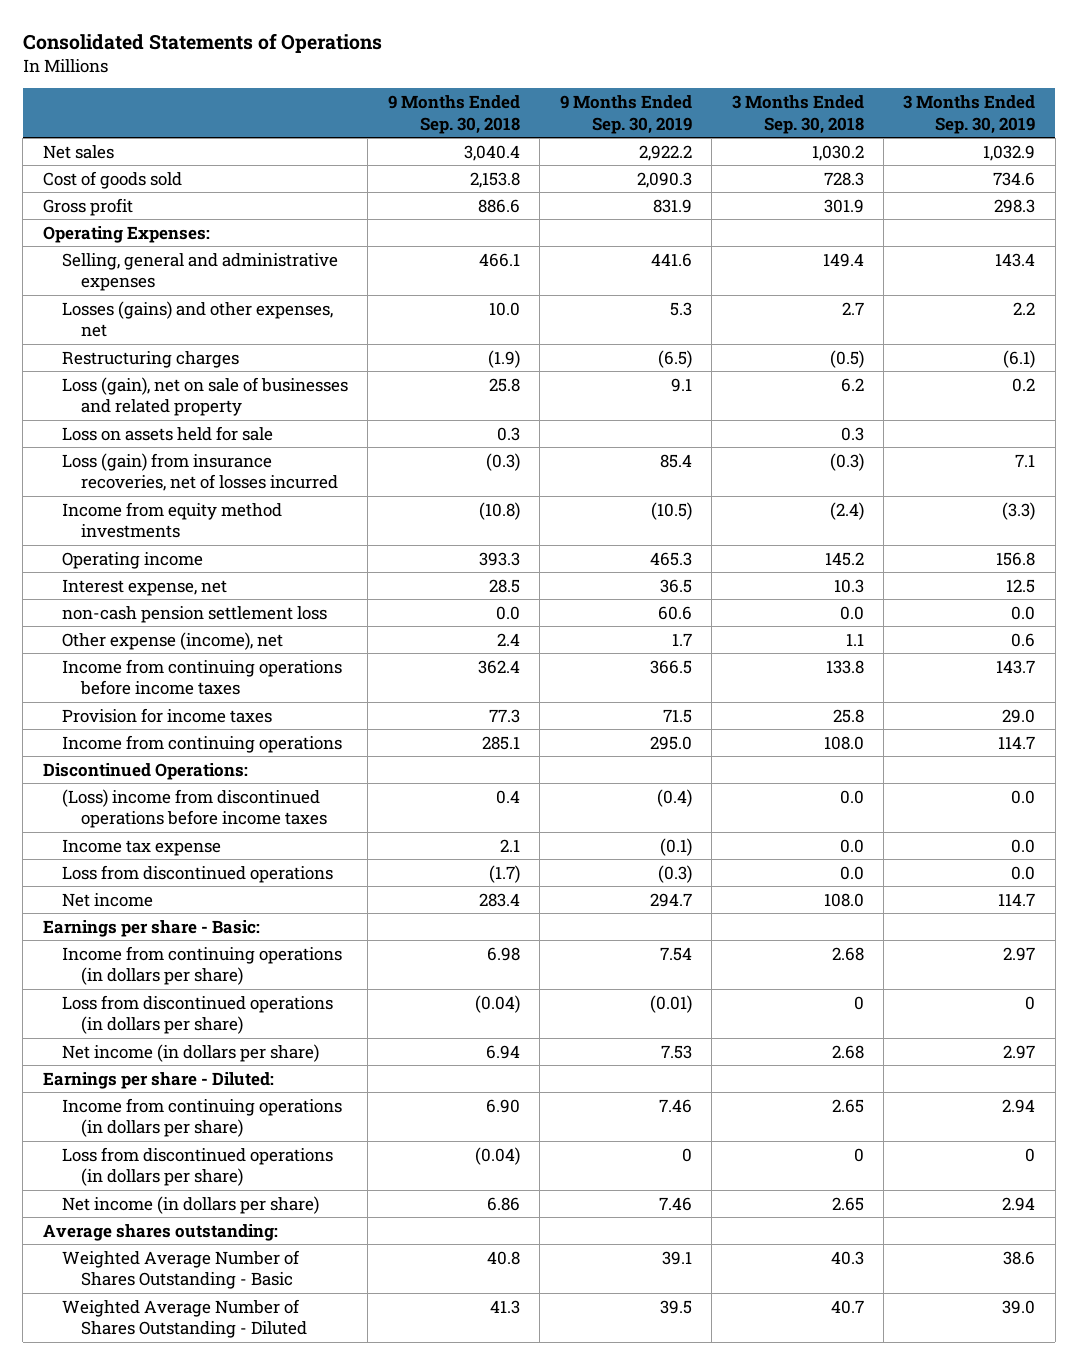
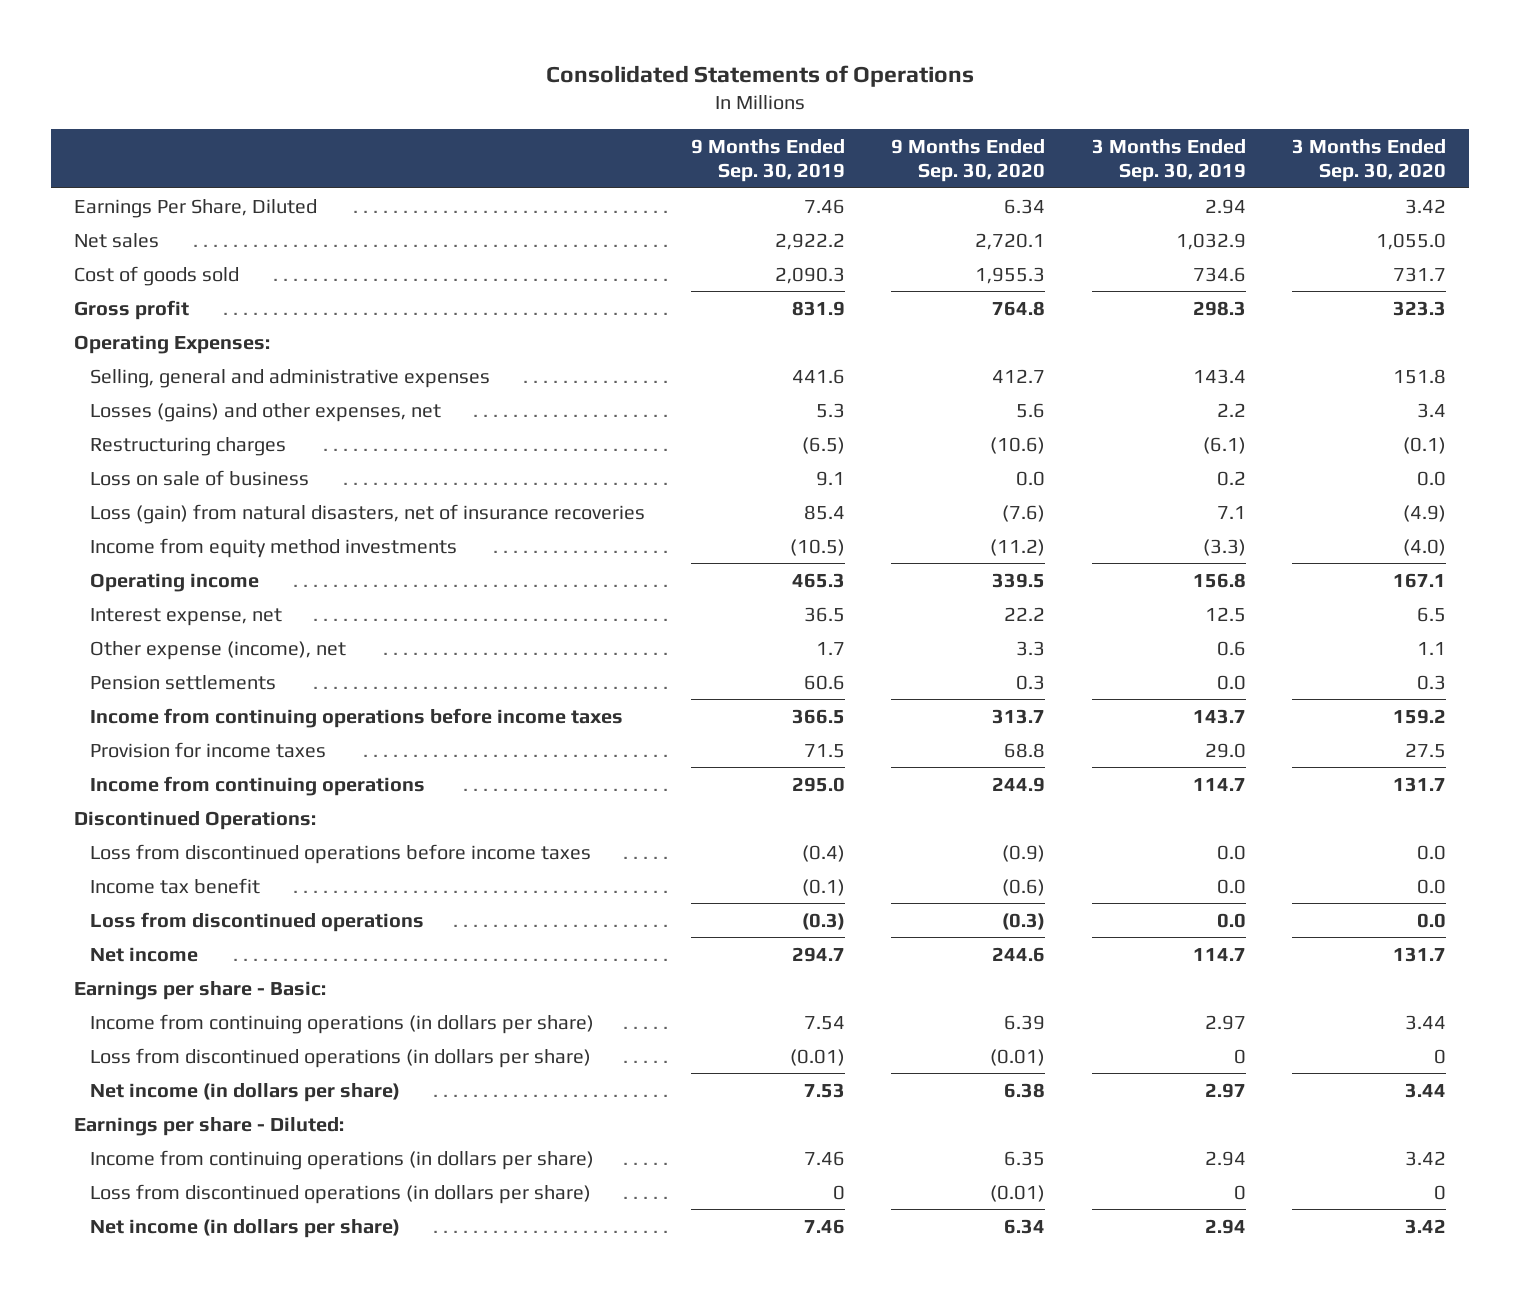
- | 9 Months Ended Sep. 30, 2018 | 9 Months Ended Sep. 30, 2019 | 3 Months Ended Sep. 30, 2018 | 3 Months Ended Sep. 30, 2019
+ | 9 Months Ended Sep. 30, 2019 | 9 Months Ended Sep. 30, 2020 | 3 Months Ended Sep. 30, 2019 | 3 Months Ended Sep. 30, 2020
+ Earnings Per Share, Diluted | 7.46 | 6.34 | 2.94 | 3.42
- Loss (gain), net on sale of businesses and related property | 25.8 | 9.1 | 6.2 | 0.2
- Loss on assets held for sale | 0.3 | | 0.3 |
- Loss (gain) from insurance recoveries, net of losses incurred | (0.3) | 85.4 | (0.3) | 7.1
+ Loss on sale of business | 9.1 | 0.0 | 0.2 | 0.0
+ Loss (gain) from natural disasters, net of insurance recoveries | 85.4 | (7.6) | 7.1 | (4.9)
- non-cash pension settlement loss | 0.0 | 60.6 | 0.0 | 0.0
+ Pension settlements | 60.6 | 0.3 | 0.0 | 0.3
- (Loss) income from discontinued operations before income taxes | 0.4 | (0.4) | 0.0 | 0.0
- Income tax expense | 2.1 | (0.1) | 0.0 | 0.0
+ Loss from discontinued operations before income taxes | (0.4) | (0.9) | 0.0 | 0.0
+ Income tax benefit | (0.1) | (0.6) | 0.0 | 0.0
- Average shares outstanding:
- Weighted Average Number of Shares Outstanding - Basic | 40.8 | 39.1 | 40.3 | 38.6
- Weighted Average Number of Shares Outstanding - Diluted | 41.3 | 39.5 | 40.7 | 39.0

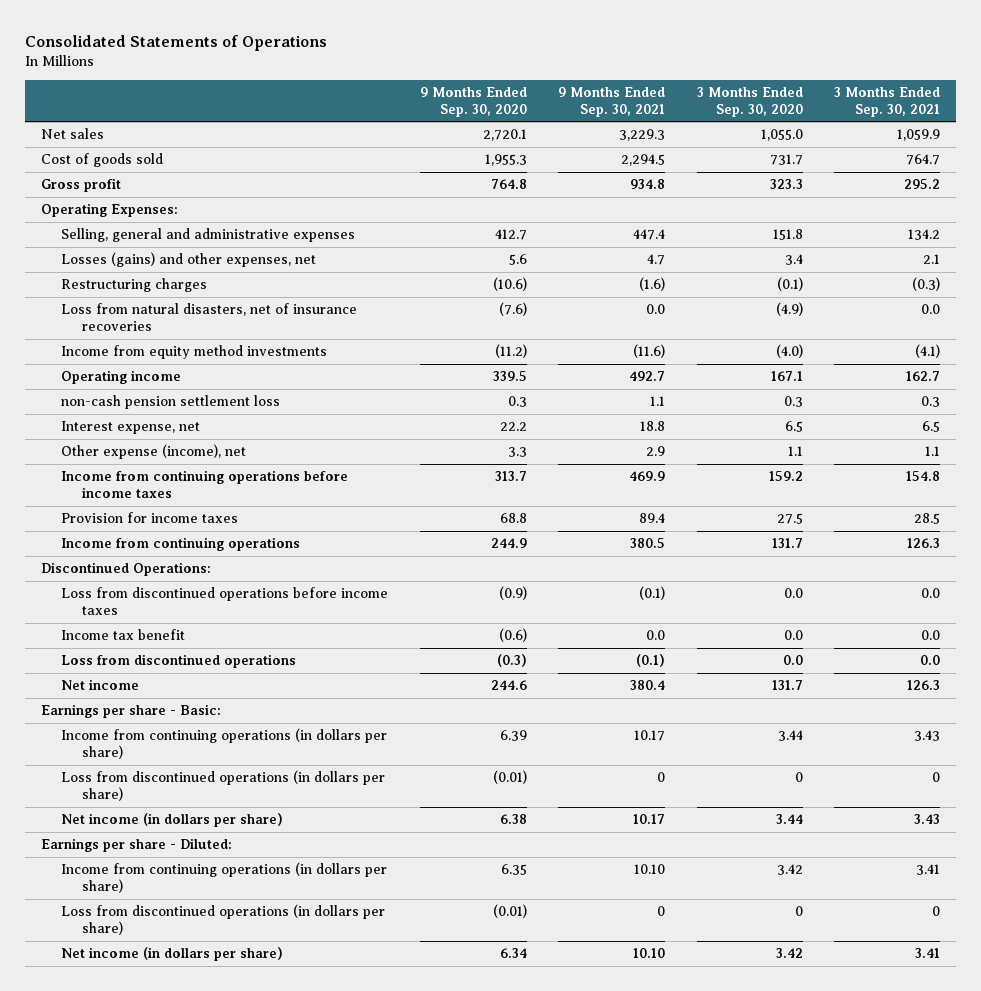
- | 9 Months Ended Sep. 30, 2019 | 9 Months Ended Sep. 30, 2020 | 3 Months Ended Sep. 30, 2019 | 3 Months Ended Sep. 30, 2020
+ | 9 Months Ended Sep. 30, 2020 | 9 Months Ended Sep. 30, 2021 | 3 Months Ended Sep. 30, 2020 | 3 Months Ended Sep. 30, 2021
- Earnings Per Share, Diluted | 7.46 | 6.34 | 2.94 | 3.42
- Loss on sale of business | 9.1 | 0.0 | 0.2 | 0.0
- Loss (gain) from natural disasters, net of insurance recoveries | 85.4 | (7.6) | 7.1 | (4.9)
+ Loss from natural disasters, net of insurance recoveries | (7.6) | 0.0 | (4.9) | 0.0
+ non-cash pension settlement loss | 0.3 | 1.1 | 0.3 | 0.3
- Pension settlements | 60.6 | 0.3 | 0.0 | 0.3

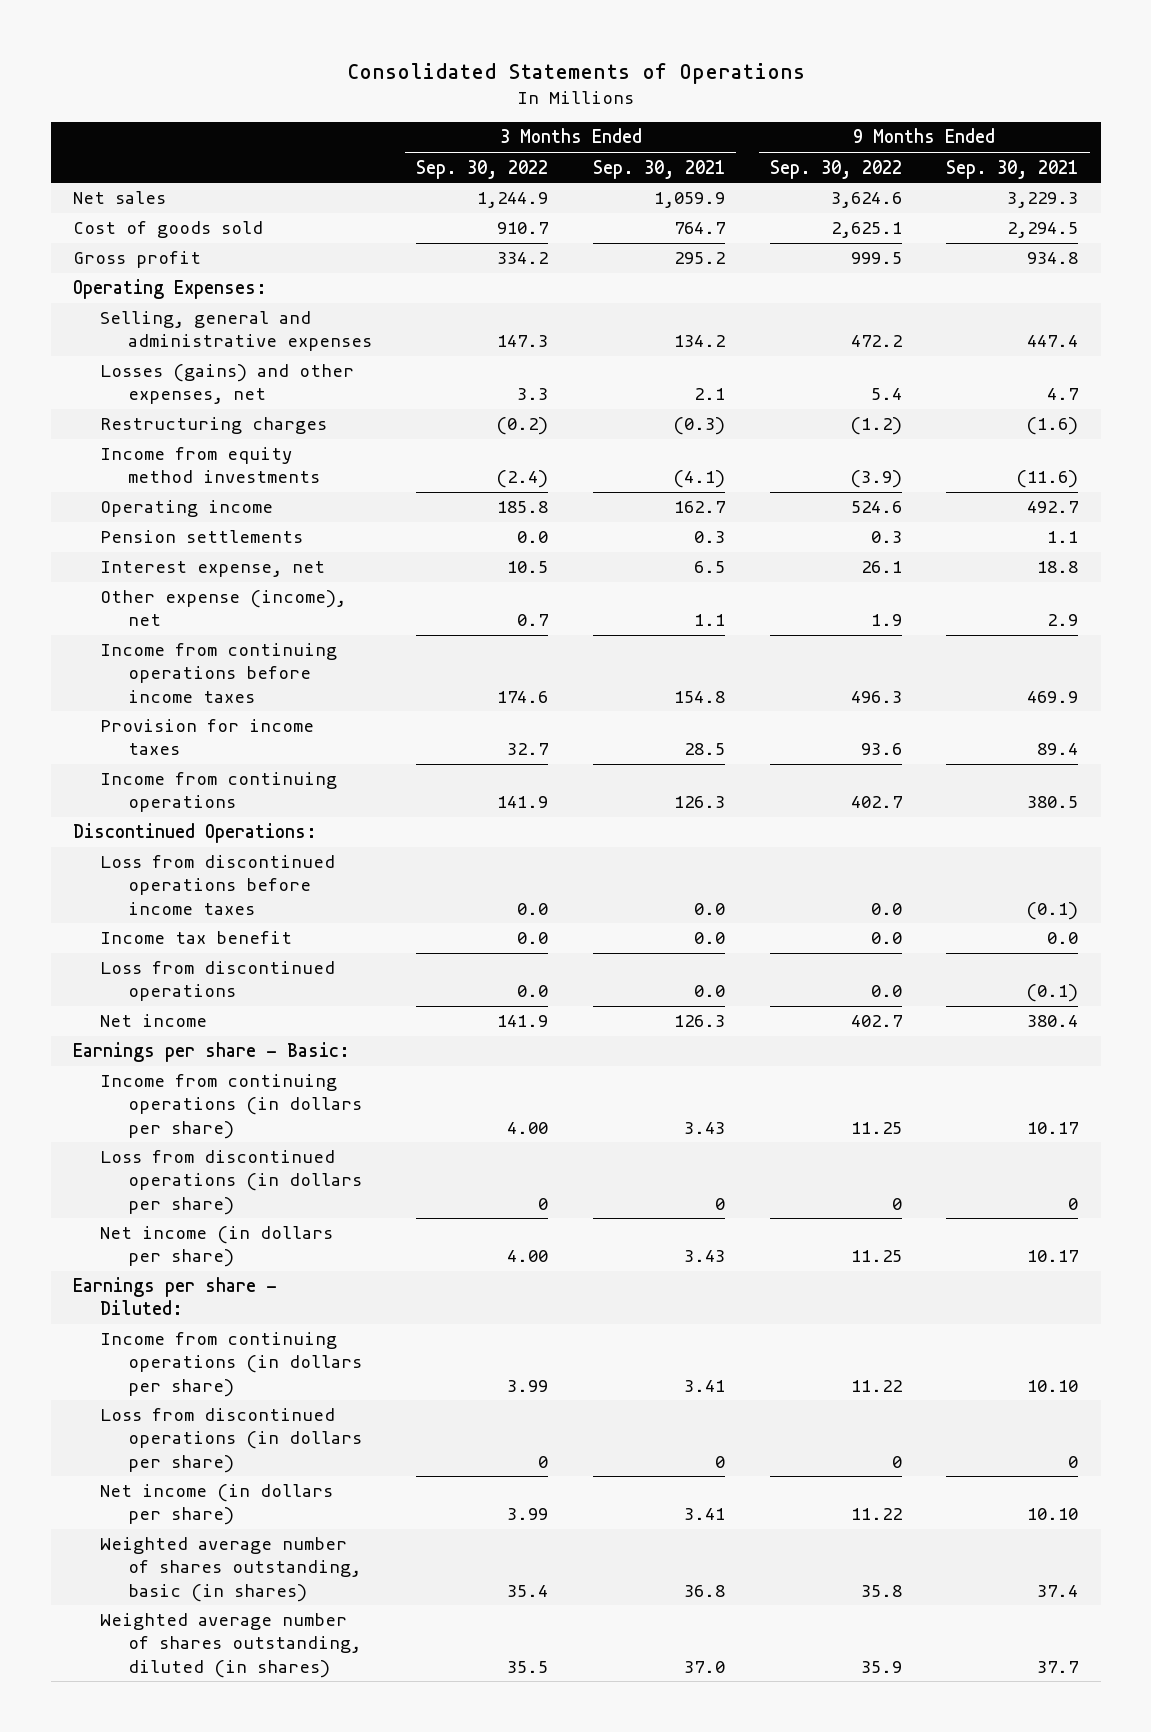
- | 9 Months Ended Sep. 30, 2020 | 9 Months Ended Sep. 30, 2021 | 3 Months Ended Sep. 30, 2020 | 3 Months Ended Sep. 30, 2021
+ | 3 Months Ended Sep. 30, 2022 | 3 Months Ended Sep. 30, 2021 | 9 Months Ended Sep. 30, 2022 | 9 Months Ended Sep. 30, 2021
- Loss from natural disasters, net of insurance recoveries | (7.6) | 0.0 | (4.9) | 0.0
- non-cash pension settlement loss | 0.3 | 1.1 | 0.3 | 0.3
+ Pension settlements | 0.0 | 0.3 | 0.3 | 1.1
+ Weighted average number of shares outstanding, basic (in shares) | 35.4 | 36.8 | 35.8 | 37.4
+ Weighted average number of shares outstanding, diluted (in shares) | 35.5 | 37.0 | 35.9 | 37.7

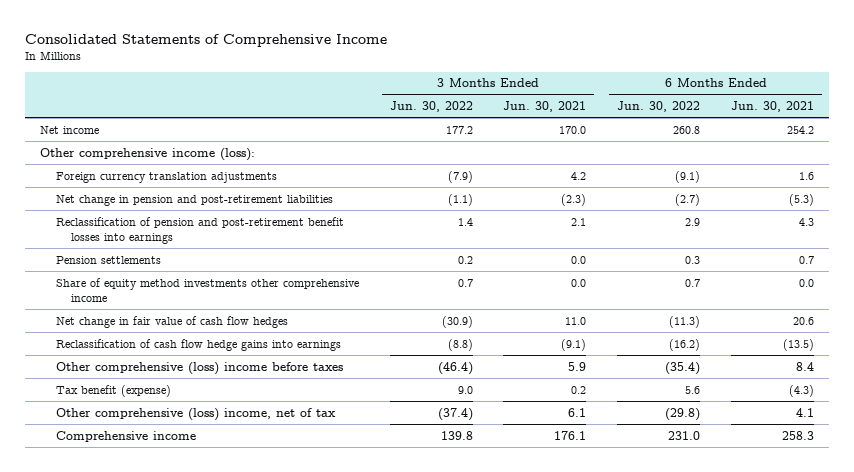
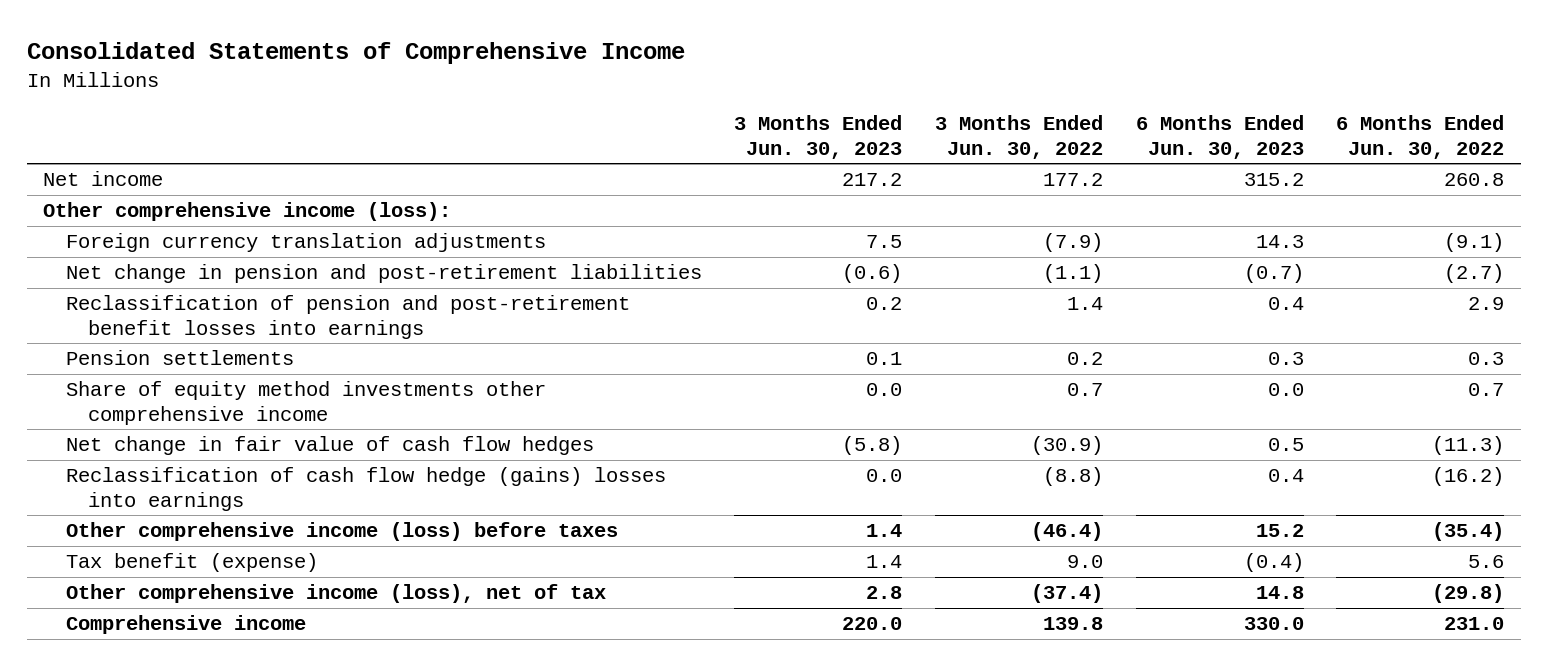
- | 3 Months Ended Jun. 30, 2022 | 3 Months Ended Jun. 30, 2021 | 6 Months Ended Jun. 30, 2022 | 6 Months Ended Jun. 30, 2021
+ | 3 Months Ended Jun. 30, 2023 | 3 Months Ended Jun. 30, 2022 | 6 Months Ended Jun. 30, 2023 | 6 Months Ended Jun. 30, 2022
- Reclassification of cash flow hedge gains into earnings | (8.8) | (9.1) | (16.2) | (13.5)
- Other comprehensive (loss) income before taxes | (46.4) | 5.9 | (35.4) | 8.4
+ Reclassification of cash flow hedge (gains) losses into earnings | 0.0 | (8.8) | 0.4 | (16.2)
+ Other comprehensive income (loss) before taxes | 1.4 | (46.4) | 15.2 | (35.4)
- Other comprehensive (loss) income, net of tax | (37.4) | 6.1 | (29.8) | 4.1
+ Other comprehensive income (loss), net of tax | 2.8 | (37.4) | 14.8 | (29.8)

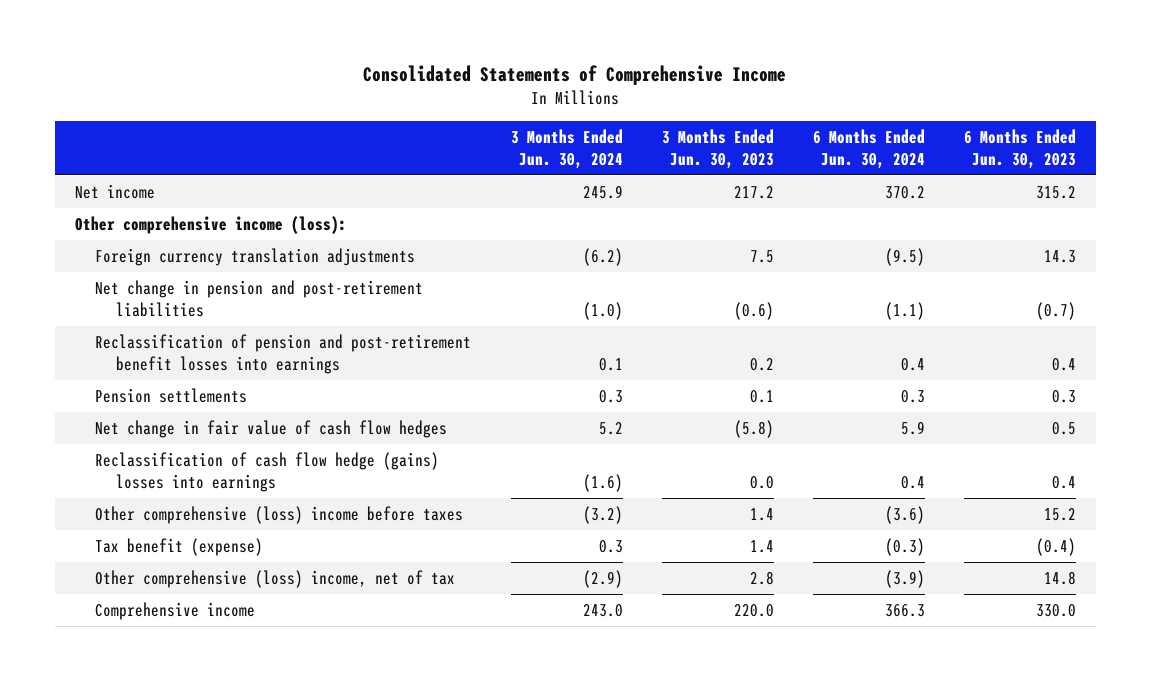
- | 3 Months Ended Jun. 30, 2023 | 3 Months Ended Jun. 30, 2022 | 6 Months Ended Jun. 30, 2023 | 6 Months Ended Jun. 30, 2022
+ | 3 Months Ended Jun. 30, 2024 | 3 Months Ended Jun. 30, 2023 | 6 Months Ended Jun. 30, 2024 | 6 Months Ended Jun. 30, 2023
- Share of equity method investments other comprehensive income | 0.0 | 0.7 | 0.0 | 0.7
- Other comprehensive income (loss) before taxes | 1.4 | (46.4) | 15.2 | (35.4)
+ Other comprehensive (loss) income before taxes | (3.2) | 1.4 | (3.6) | 15.2
- Other comprehensive income (loss), net of tax | 2.8 | (37.4) | 14.8 | (29.8)
+ Other comprehensive (loss) income, net of tax | (2.9) | 2.8 | (3.9) | 14.8

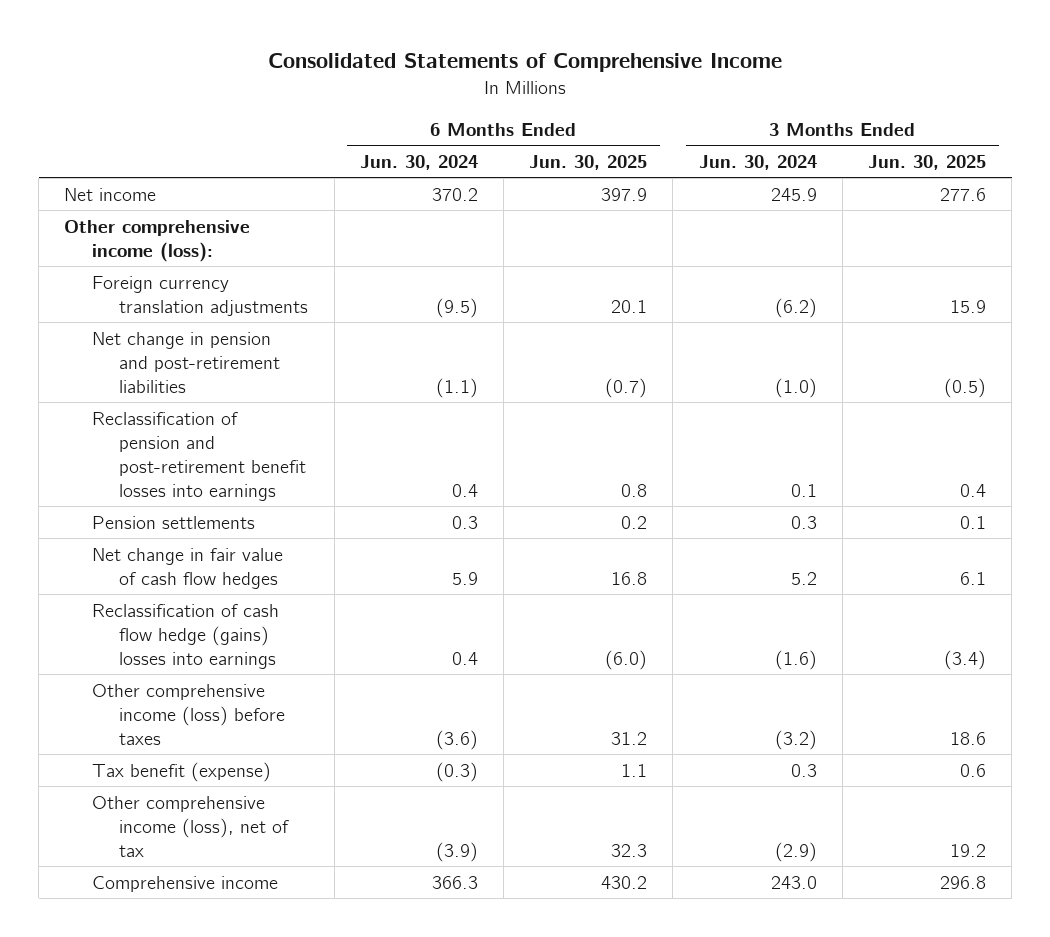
- | 3 Months Ended Jun. 30, 2024 | 3 Months Ended Jun. 30, 2023 | 6 Months Ended Jun. 30, 2024 | 6 Months Ended Jun. 30, 2023
+ | 6 Months Ended Jun. 30, 2024 | 6 Months Ended Jun. 30, 2025 | 3 Months Ended Jun. 30, 2024 | 3 Months Ended Jun. 30, 2025
- Other comprehensive (loss) income before taxes | (3.2) | 1.4 | (3.6) | 15.2
+ Other comprehensive income (loss) before taxes | (3.6) | 31.2 | (3.2) | 18.6
- Other comprehensive (loss) income, net of tax | (2.9) | 2.8 | (3.9) | 14.8
+ Other comprehensive income (loss), net of tax | (3.9) | 32.3 | (2.9) | 19.2

